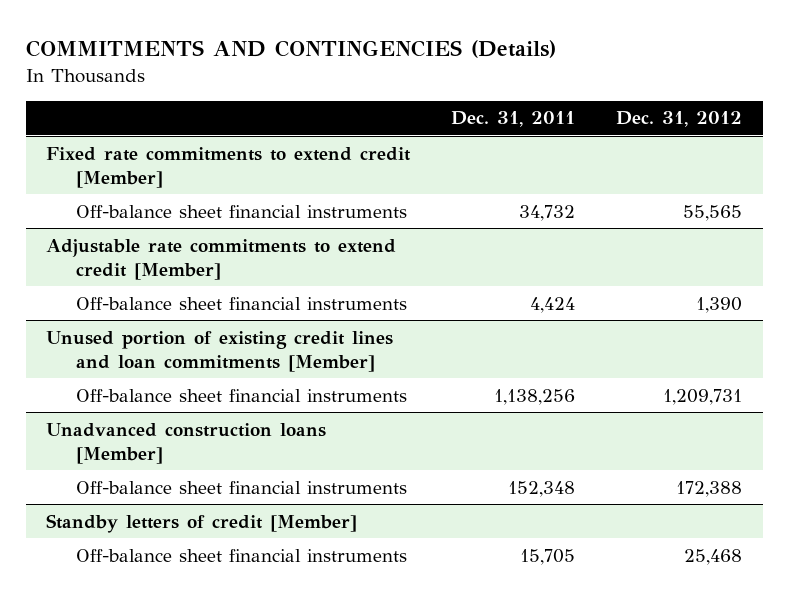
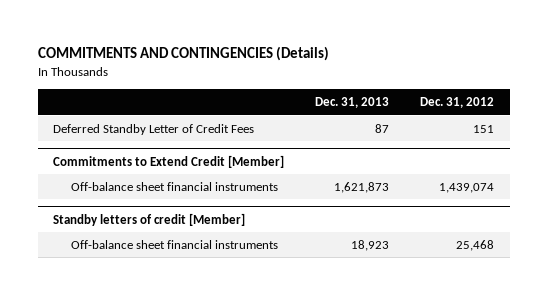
- | Dec. 31, 2011 | Dec. 31, 2012
+ | Dec. 31, 2013 | Dec. 31, 2012
- Fixed rate commitments to extend credit [Member]
- Off-balance sheet financial instruments | 34,732 | 55,565
- Adjustable rate commitments to extend credit [Member]
- Off-balance sheet financial instruments | 4,424 | 1,390
- Unused portion of existing credit lines and loan commitments [Member]
- Off-balance sheet financial instruments | 1,138,256 | 1,209,731
- Unadvanced construction loans [Member]
- Off-balance sheet financial instruments | 152,348 | 172,388
+ Deferred Standby Letter of Credit Fees | 87 | 151
+ Commitments to Extend Credit [Member]
+ Off-balance sheet financial instruments | 1,621,873 | 1,439,074

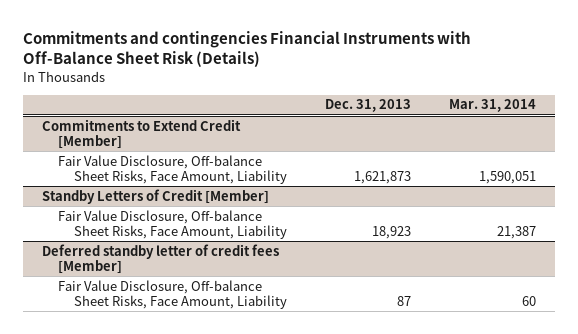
- COMMITMENTS AND CONTINGENCIES (Details)
+ Commitments and contingencies Financial Instruments with Off-Balance Sheet Risk (Details)
- | Dec. 31, 2013 | Dec. 31, 2012
+ | Dec. 31, 2013 | Mar. 31, 2014
- Deferred Standby Letter of Credit Fees | 87 | 151
@ Commitments to Extend Credit [Member]
- Off-balance sheet financial instruments | 1,621,873 | 1,439,074
- Standby letters of credit [Member]
- Off-balance sheet financial instruments | 18,923 | 25,468
@ Commitments to Extend Credit [Member]
+ Fair Value Disclosure, Off-balance Sheet Risks, Face Amount, Liability | 1,621,873 | 1,590,051
+ Standby Letters of Credit [Member]
+ Fair Value Disclosure, Off-balance Sheet Risks, Face Amount, Liability | 18,923 | 21,387
+ Deferred standby letter of credit fees [Member]
+ Fair Value Disclosure, Off-balance Sheet Risks, Face Amount, Liability | 87 | 60

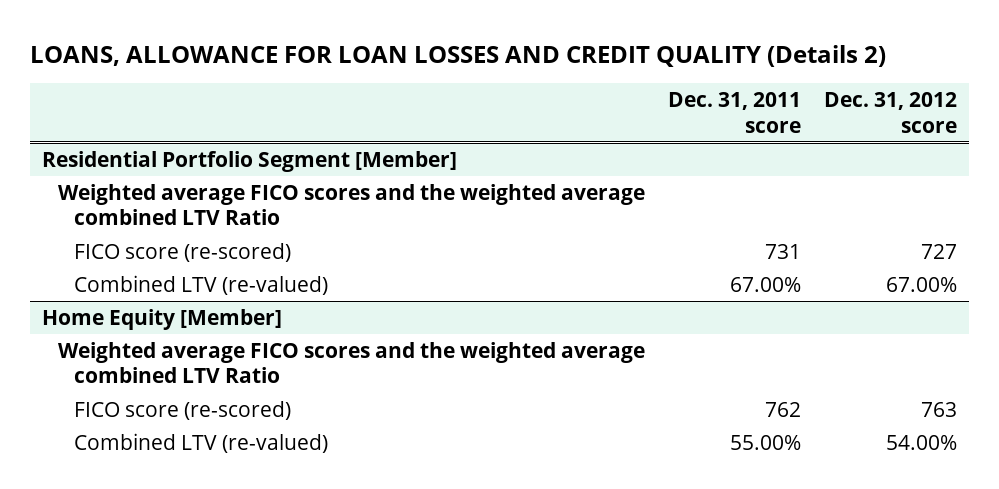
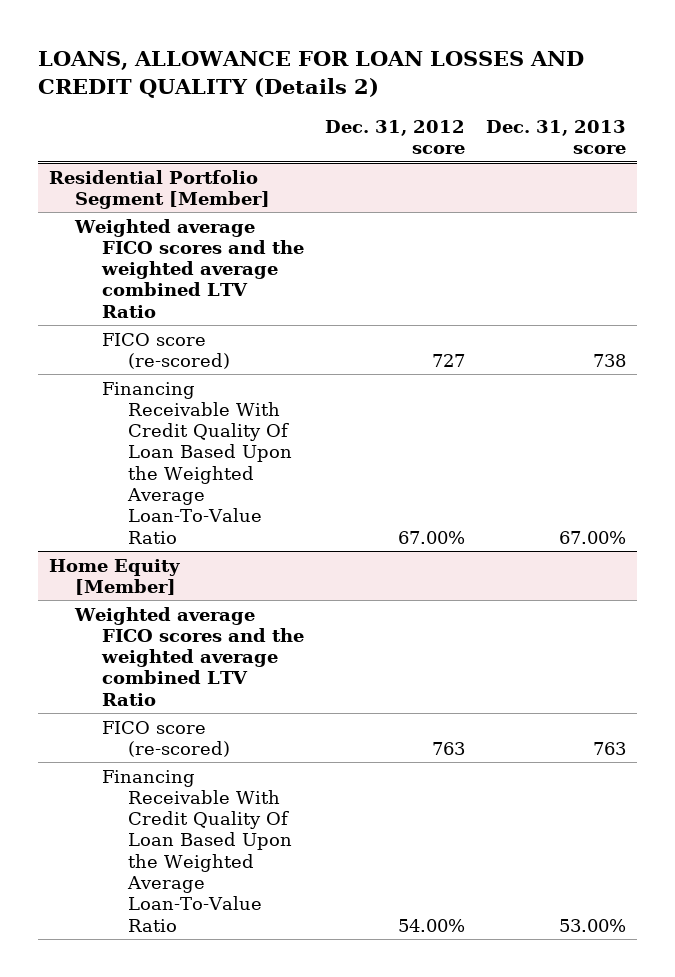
- | Dec. 31, 2011 score | Dec. 31, 2012 score
+ | Dec. 31, 2012 score | Dec. 31, 2013 score
@ Residential Portfolio Segment [Member]
- Combined LTV (re-valued) | 67.00% | 67.00%
+ Financing Receivable With Credit Quality Of Loan Based Upon the Weighted Average Loan-To-Value Ratio | 67.00% | 67.00%
@ Home Equity [Member]
- Combined LTV (re-valued) | 55.00% | 54.00%
+ Financing Receivable With Credit Quality Of Loan Based Upon the Weighted Average Loan-To-Value Ratio | 54.00% | 53.00%

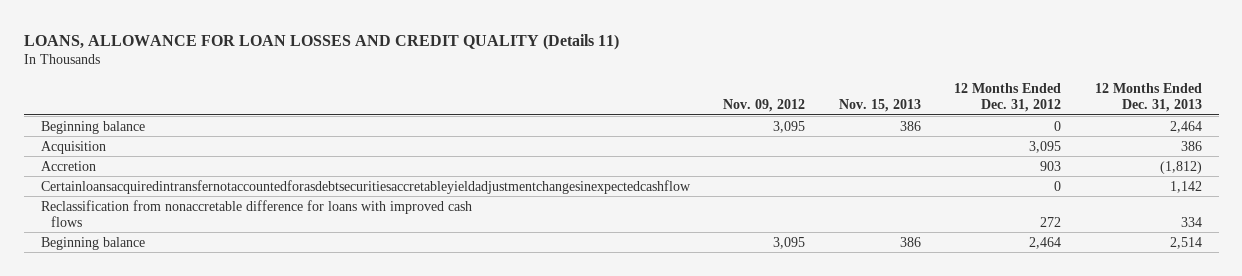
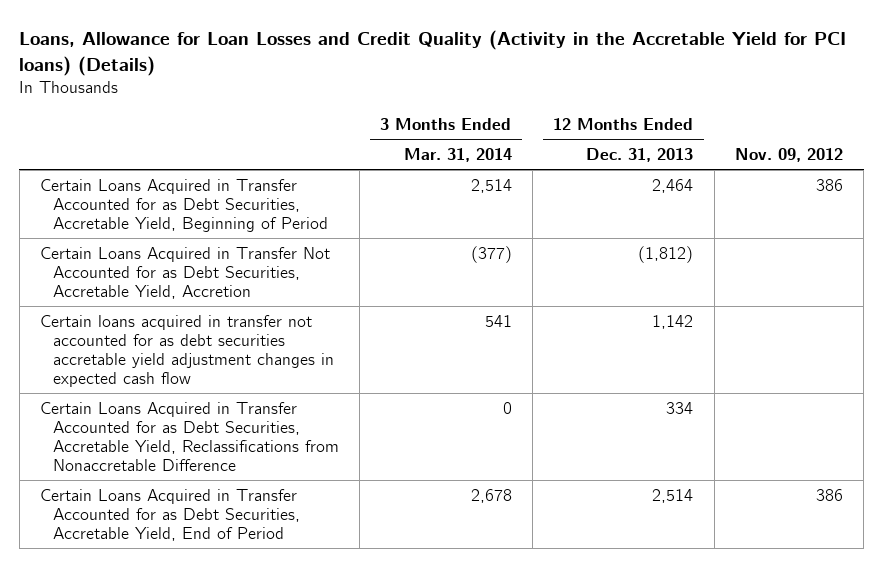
- LOANS, ALLOWANCE FOR LOAN LOSSES AND CREDIT QUALITY (Details 11)
+ Loans, Allowance for Loan Losses and Credit Quality (Activity in the Accretable Yield for PCI loans) (Details)
- | Nov. 09, 2012 | Nov. 15, 2013 | 12 Months Ended Dec. 31, 2012 | 12 Months Ended Dec. 31, 2013
+ | 3 Months Ended Mar. 31, 2014 | 12 Months Ended Dec. 31, 2013 | Nov. 09, 2012
- Beginning balance | 3,095 | 386 | 0 | 2,464
- Acquisition | | | 3,095 | 386
- Accretion | | | 903 | (1,812)
- Certainloansacquiredintransfernotaccountedforasdebtsecuritiesaccretableyieldadjustmentchangesinexpectedcashflow | | | 0 | 1,142
- Reclassification from nonaccretable difference for loans with improved cash flows | | | 272 | 334
- Beginning balance | 3,095 | 386 | 2,464 | 2,514
+ Certain Loans Acquired in Transfer Accounted for as Debt Securities, Accretable Yield, Beginning of Period | 2,514 | 2,464 | 386
+ Certain Loans Acquired in Transfer Not Accounted for as Debt Securities, Accretable Yield, Accretion | (377) | (1,812) |
+ Certain loans acquired in transfer not accounted for as debt securities accretable yield adjustment changes in expected cash flow | 541 | 1,142 |
+ Certain Loans Acquired in Transfer Accounted for as Debt Securities, Accretable Yield, Reclassifications from Nonaccretable Difference | 0 | 334 |
+ Certain Loans Acquired in Transfer Accounted for as Debt Securities, Accretable Yield, End of Period | 2,678 | 2,514 | 386

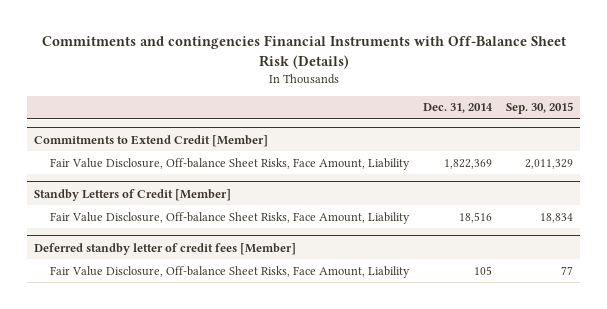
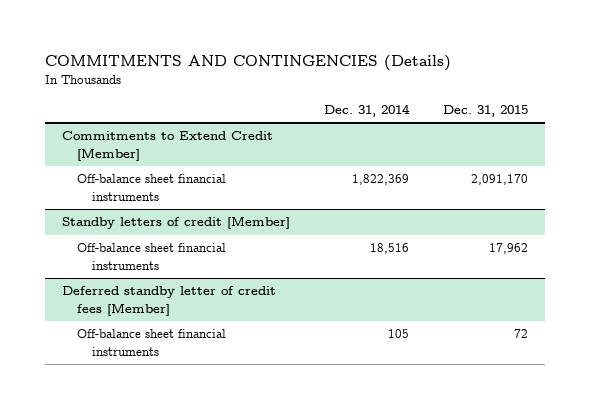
- Commitments and contingencies Financial Instruments with Off-Balance Sheet Risk (Details)
+ COMMITMENTS AND CONTINGENCIES (Details)
- | Dec. 31, 2014 | Sep. 30, 2015
+ | Dec. 31, 2014 | Dec. 31, 2015
@ Commitments to Extend Credit [Member]
- Fair Value Disclosure, Off-balance Sheet Risks, Face Amount, Liability | 1,822,369 | 2,011,329
- Standby Letters of Credit [Member]
- Fair Value Disclosure, Off-balance Sheet Risks, Face Amount, Liability | 18,516 | 18,834
@ Commitments to Extend Credit [Member]
+ Off-balance sheet financial instruments | 1,822,369 | 2,091,170
+ Standby letters of credit [Member]
+ Off-balance sheet financial instruments | 18,516 | 17,962
@ Deferred standby letter of credit fees [Member]
- Fair Value Disclosure, Off-balance Sheet Risks, Face Amount, Liability | 105 | 77
+ Off-balance sheet financial instruments | 105 | 72

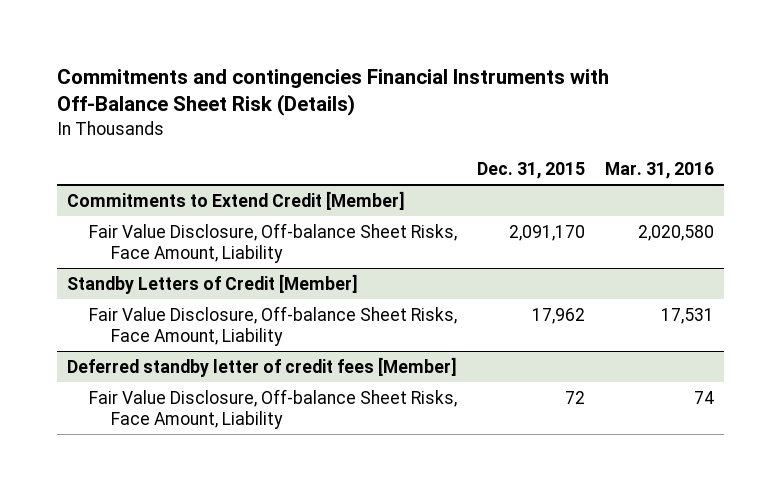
- COMMITMENTS AND CONTINGENCIES (Details)
+ Commitments and contingencies Financial Instruments with Off-Balance Sheet Risk (Details)
- | Dec. 31, 2014 | Dec. 31, 2015
+ | Dec. 31, 2015 | Mar. 31, 2016
@ Commitments to Extend Credit [Member]
- Off-balance sheet financial instruments | 1,822,369 | 2,091,170
- Standby letters of credit [Member]
- Off-balance sheet financial instruments | 18,516 | 17,962
@ Commitments to Extend Credit [Member]
+ Fair Value Disclosure, Off-balance Sheet Risks, Face Amount, Liability | 2,091,170 | 2,020,580
+ Standby Letters of Credit [Member]
+ Fair Value Disclosure, Off-balance Sheet Risks, Face Amount, Liability | 17,962 | 17,531
@ Deferred standby letter of credit fees [Member]
- Off-balance sheet financial instruments | 105 | 72
+ Fair Value Disclosure, Off-balance Sheet Risks, Face Amount, Liability | 72 | 74

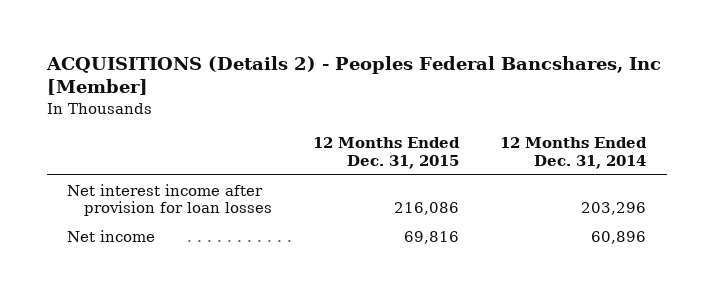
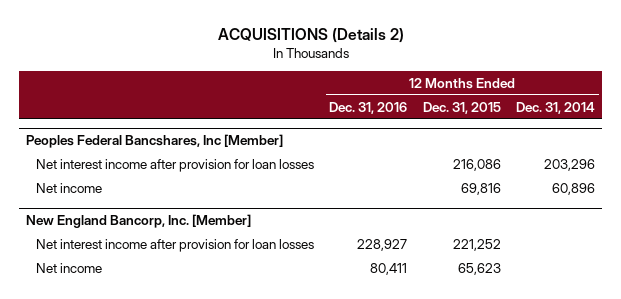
- ACQUISITIONS (Details 2) - Peoples Federal Bancshares, Inc [Member]
+ ACQUISITIONS (Details 2)
- | 12 Months Ended Dec. 31, 2015 | 12 Months Ended Dec. 31, 2014
+ | 12 Months Ended Dec. 31, 2016 | 12 Months Ended Dec. 31, 2015 | 12 Months Ended Dec. 31, 2014
+ Peoples Federal Bancshares, Inc [Member]
+ New England Bancorp, Inc. [Member]
+ Net interest income after provision for loan losses | 228,927 | 221,252 |
+ Net income | 80,411 | 65,623 |

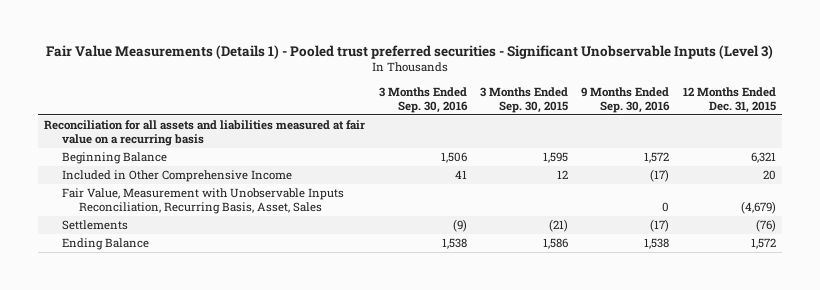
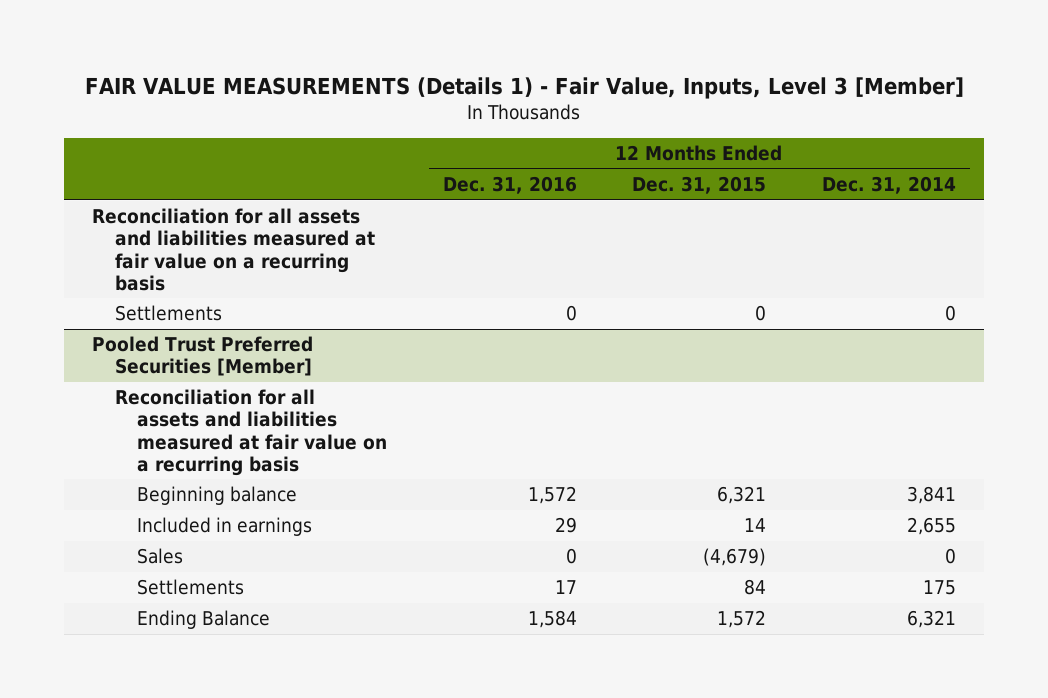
- Fair Value Measurements (Details 1) - Pooled trust preferred securities - Significant Unobservable Inputs (Level 3)
+ FAIR VALUE MEASUREMENTS (Details 1) - Fair Value, Inputs, Level 3 [Member]
- | 3 Months Ended Sep. 30, 2016 | 3 Months Ended Sep. 30, 2015 | 9 Months Ended Sep. 30, 2016 | 12 Months Ended Dec. 31, 2015
+ | 12 Months Ended Dec. 31, 2016 | 12 Months Ended Dec. 31, 2015 | 12 Months Ended Dec. 31, 2014
- Beginning Balance | 1,506 | 1,595 | 1,572 | 6,321
- Included in Other Comprehensive Income | 41 | 12 | (17) | 20
- Fair Value, Measurement with Unobservable Inputs Reconciliation, Recurring Basis, Asset, Sales | | | 0 | (4,679)
- Settlements | (9) | (21) | (17) | (76)
+ Settlements | 0 | 0 | 0
+ Pooled Trust Preferred Securities [Member]
+ Reconciliation for all assets and liabilities measured at fair value on a recurring basis
+ Beginning balance | 1,572 | 6,321 | 3,841
+ Included in earnings | 29 | 14 | 2,655
+ Sales | 0 | (4,679) | 0
+ Settlements | 17 | 84 | 175

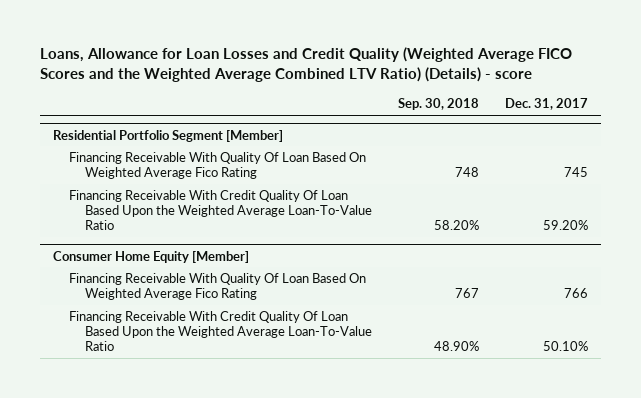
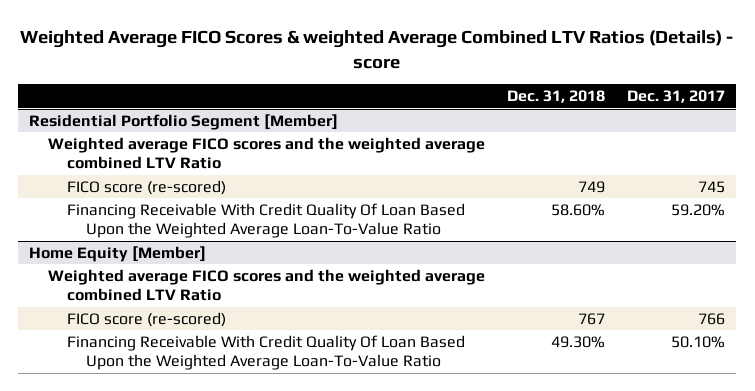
- Loans, Allowance for Loan Losses and Credit Quality (Weighted Average FICO Scores and the Weighted Average Combined LTV Ratio) (Details) - score
+ Weighted Average FICO Scores & weighted Average Combined LTV Ratios (Details) - score
- | Sep. 30, 2018 | Dec. 31, 2017
+ | Dec. 31, 2018 | Dec. 31, 2017
@ Residential Portfolio Segment [Member]
- Financing Receivable With Quality Of Loan Based On Weighted Average Fico Rating | 748 | 745
+ Weighted average FICO scores and the weighted average combined LTV Ratio
+ FICO score (re-scored) | 749 | 745
- Consumer Home Equity [Member]
- Financing Receivable With Quality Of Loan Based On Weighted Average Fico Rating | 767 | 766
+ Home Equity [Member]
+ Weighted average FICO scores and the weighted average combined LTV Ratio
+ FICO score (re-scored) | 767 | 766

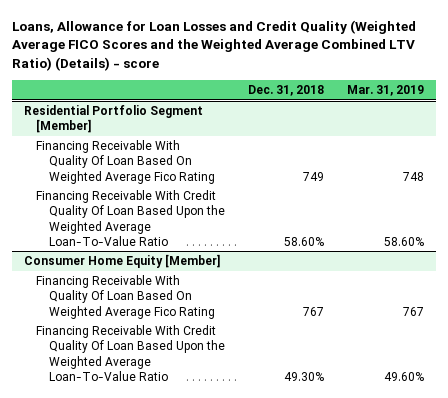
- Weighted Average FICO Scores & weighted Average Combined LTV Ratios (Details) - score
+ Loans, Allowance for Loan Losses and Credit Quality (Weighted Average FICO Scores and the Weighted Average Combined LTV Ratio) (Details) - score
- | Dec. 31, 2018 | Dec. 31, 2017
+ | Dec. 31, 2018 | Mar. 31, 2019
@ Residential Portfolio Segment [Member]
- Weighted average FICO scores and the weighted average combined LTV Ratio
- FICO score (re-scored) | 749 | 745
+ Financing Receivable With Quality Of Loan Based On Weighted Average Fico Rating | 749 | 748
- Home Equity [Member]
- Weighted average FICO scores and the weighted average combined LTV Ratio
- FICO score (re-scored) | 767 | 766
+ Consumer Home Equity [Member]
+ Financing Receivable With Quality Of Loan Based On Weighted Average Fico Rating | 767 | 767

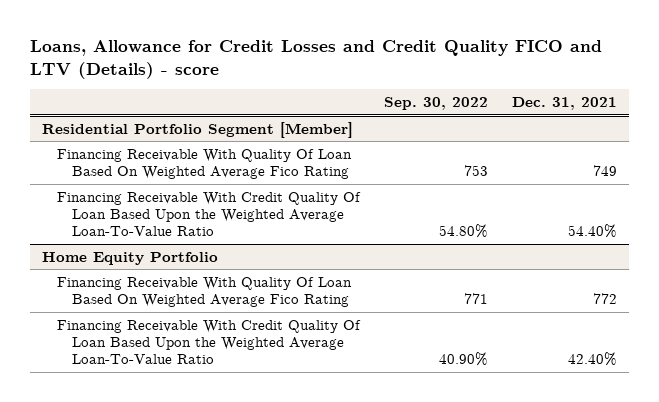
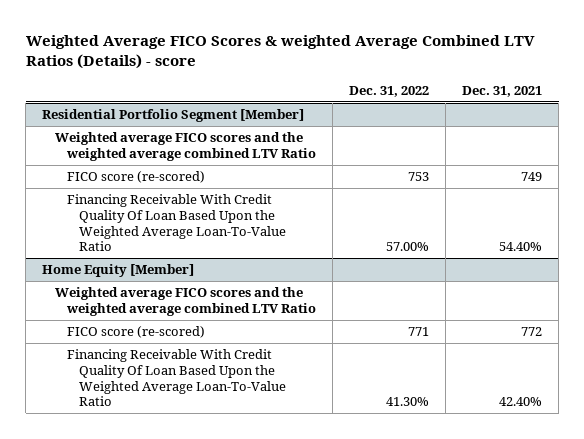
- Loans, Allowance for Credit Losses and Credit Quality FICO and LTV (Details) - score
+ Weighted Average FICO Scores & weighted Average Combined LTV Ratios (Details) - score
- | Sep. 30, 2022 | Dec. 31, 2021
+ | Dec. 31, 2022 | Dec. 31, 2021
@ Residential Portfolio Segment [Member]
- Financing Receivable With Quality Of Loan Based On Weighted Average Fico Rating | 753 | 749
+ Weighted average FICO scores and the weighted average combined LTV Ratio
+ FICO score (re-scored) | 753 | 749
- Home Equity Portfolio
- Financing Receivable With Quality Of Loan Based On Weighted Average Fico Rating | 771 | 772
+ Home Equity [Member]
+ Weighted average FICO scores and the weighted average combined LTV Ratio
+ FICO score (re-scored) | 771 | 772

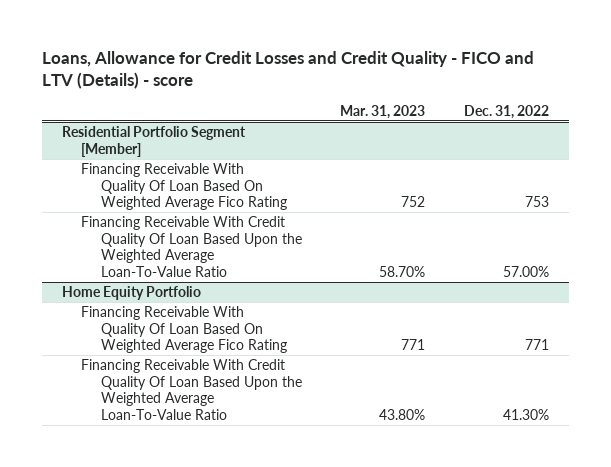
- Weighted Average FICO Scores & weighted Average Combined LTV Ratios (Details) - score
+ Loans, Allowance for Credit Losses and Credit Quality - FICO and LTV (Details) - score
- | Dec. 31, 2022 | Dec. 31, 2021
+ | Mar. 31, 2023 | Dec. 31, 2022
@ Residential Portfolio Segment [Member]
- Weighted average FICO scores and the weighted average combined LTV Ratio
- FICO score (re-scored) | 753 | 749
+ Financing Receivable With Quality Of Loan Based On Weighted Average Fico Rating | 752 | 753
- Home Equity [Member]
- Weighted average FICO scores and the weighted average combined LTV Ratio
- FICO score (re-scored) | 771 | 772
+ Home Equity Portfolio
+ Financing Receivable With Quality Of Loan Based On Weighted Average Fico Rating | 771 | 771

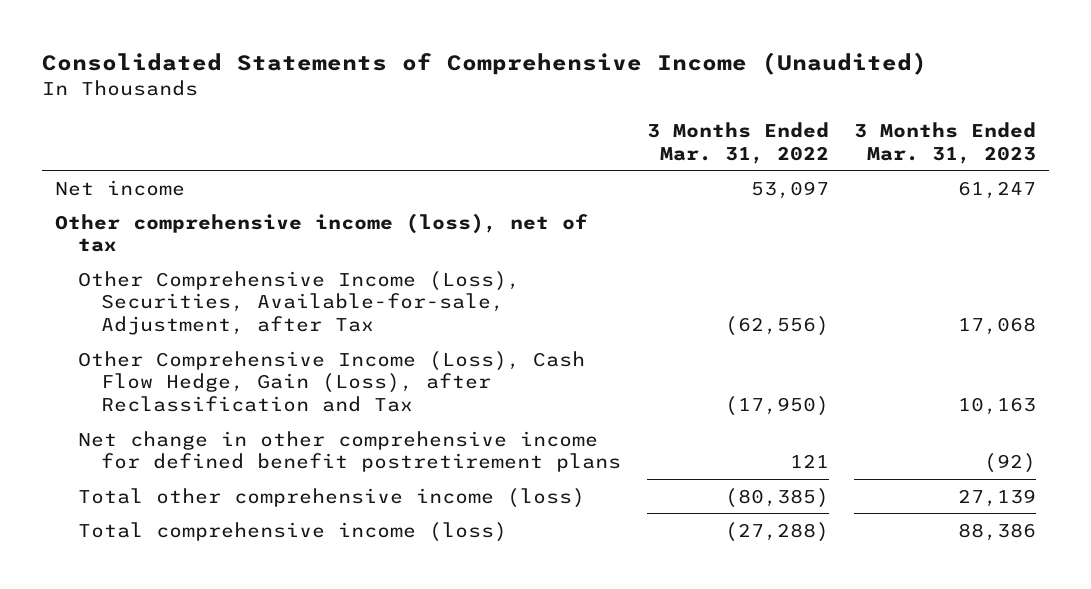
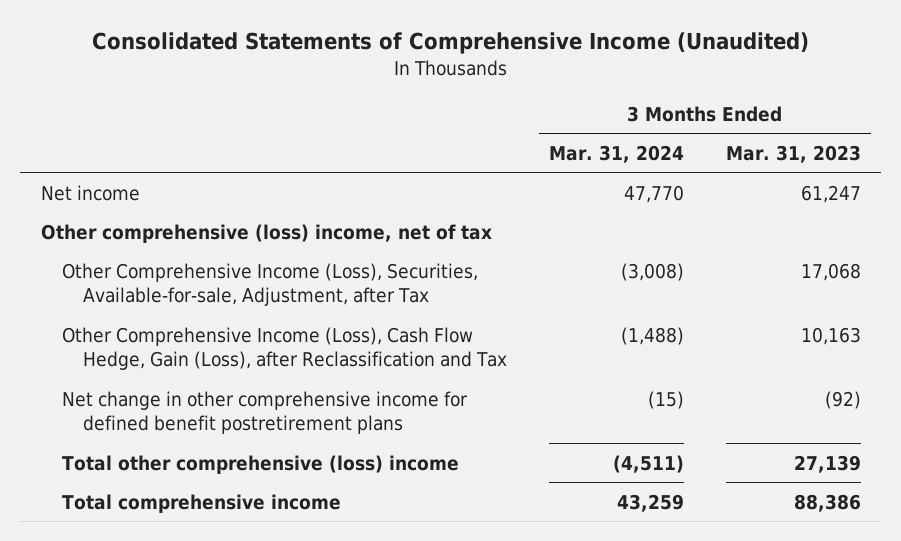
- | 3 Months Ended Mar. 31, 2022 | 3 Months Ended Mar. 31, 2023
+ | 3 Months Ended Mar. 31, 2024 | 3 Months Ended Mar. 31, 2023
- Other comprehensive income (loss), net of tax
+ Other comprehensive (loss) income, net of tax
- Total other comprehensive income (loss) | (80,385) | 27,139
- Total comprehensive income (loss) | (27,288) | 88,386
+ Total other comprehensive (loss) income | (4,511) | 27,139
+ Total comprehensive income | 43,259 | 88,386

